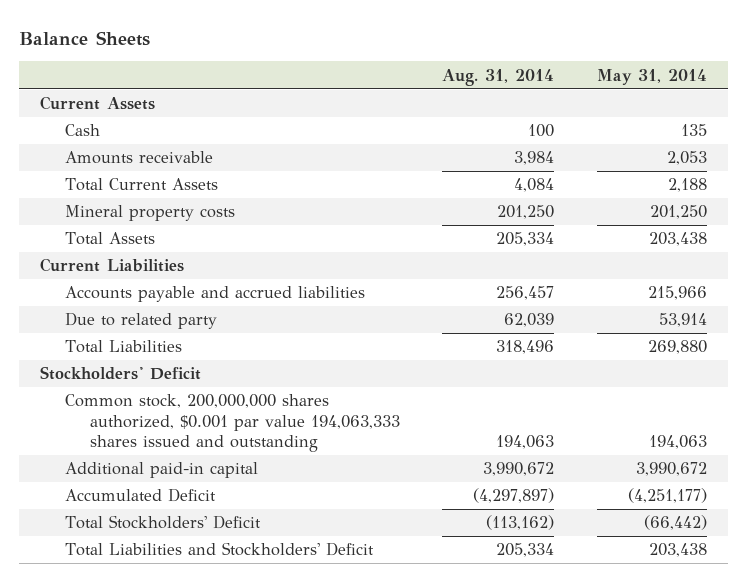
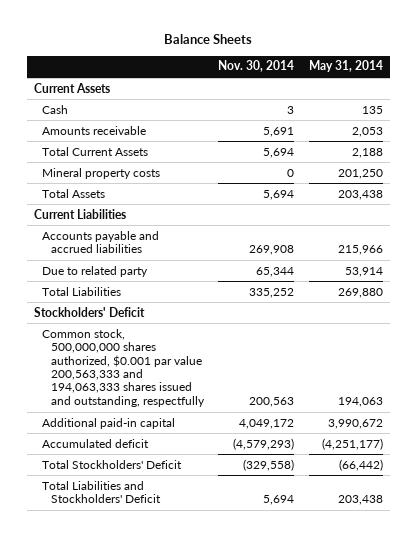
- | Aug. 31, 2014 | May 31, 2014
+ | Nov. 30, 2014 | May 31, 2014
- Common stock, 200,000,000 shares authorized, $0.001 par value 194,063,333 shares issued and outstanding | 194,063 | 194,063
+ Common stock, 500,000,000 shares authorized, $0.001 par value 200,563,333 and 194,063,333 shares issued and outstanding, respectfully | 200,563 | 194,063
- Accumulated Deficit | (4,297,897) | (4,251,177)
+ Accumulated deficit | (4,579,293) | (4,251,177)

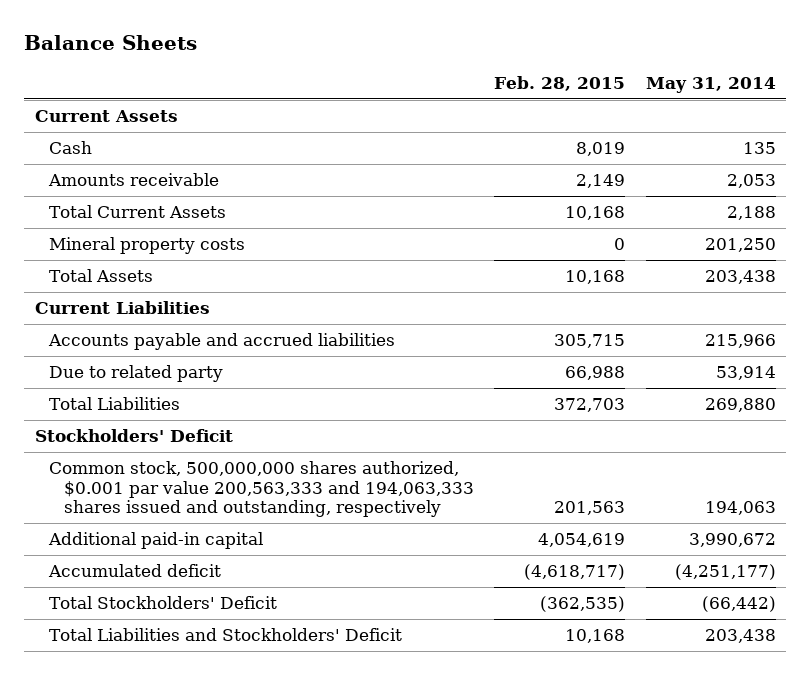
- | Nov. 30, 2014 | May 31, 2014
+ | Feb. 28, 2015 | May 31, 2014
- Common stock, 500,000,000 shares authorized, $0.001 par value 200,563,333 and 194,063,333 shares issued and outstanding, respectfully | 200,563 | 194,063
+ Common stock, 500,000,000 shares authorized, $0.001 par value 200,563,333 and 194,063,333 shares issued and outstanding, respectively | 201,563 | 194,063

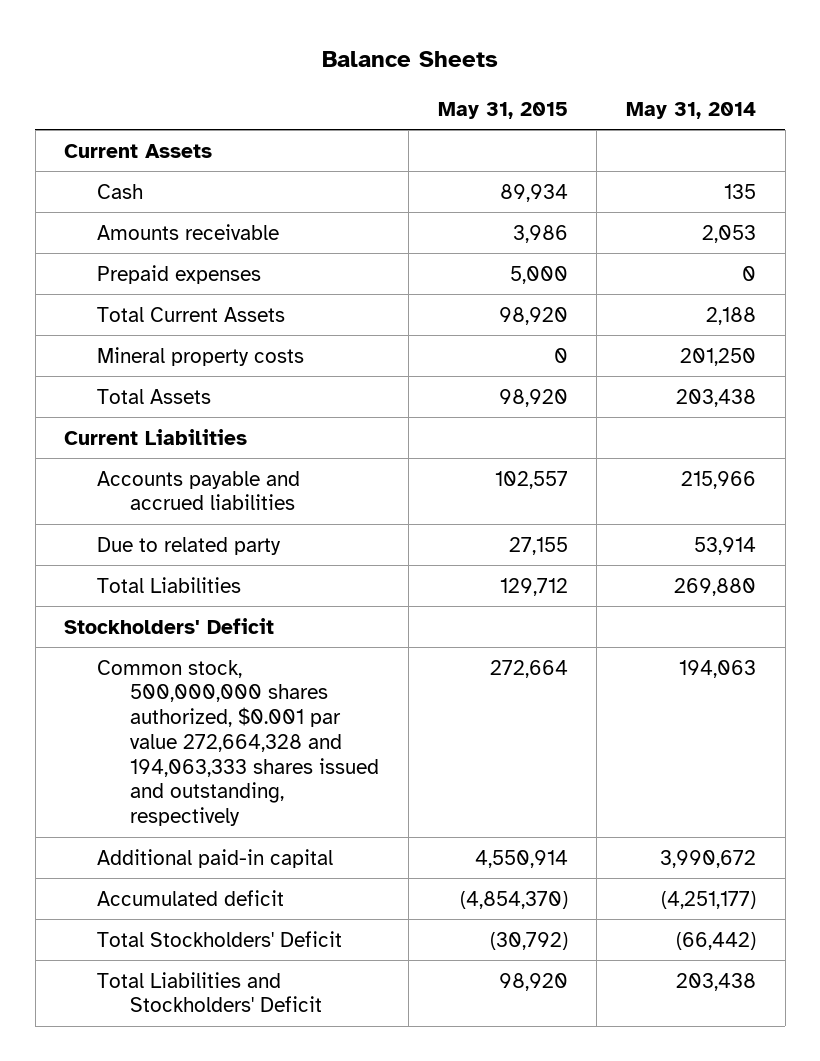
- | Feb. 28, 2015 | May 31, 2014
+ | May 31, 2015 | May 31, 2014
+ Prepaid expenses | 5,000 | 0
- Common stock, 500,000,000 shares authorized, $0.001 par value 200,563,333 and 194,063,333 shares issued and outstanding, respectively | 201,563 | 194,063
+ Common stock, 500,000,000 shares authorized, $0.001 par value 272,664,328 and 194,063,333 shares issued and outstanding, respectively | 272,664 | 194,063

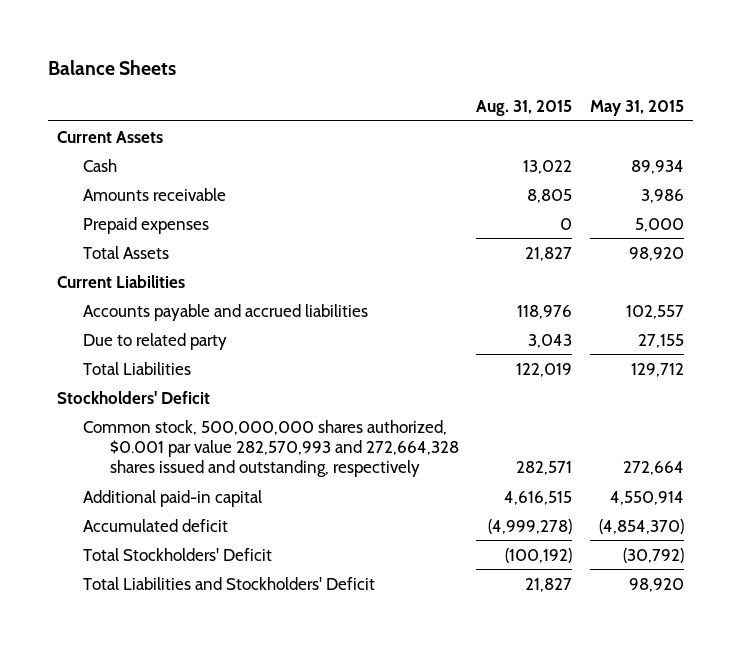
- | May 31, 2015 | May 31, 2014
+ | Aug. 31, 2015 | May 31, 2015
- Total Current Assets | 98,920 | 2,188
- Mineral property costs | 0 | 201,250
- Common stock, 500,000,000 shares authorized, $0.001 par value 272,664,328 and 194,063,333 shares issued and outstanding, respectively | 272,664 | 194,063
+ Common stock, 500,000,000 shares authorized, $0.001 par value 282,570,993 and 272,664,328 shares issued and outstanding, respectively | 282,571 | 272,664

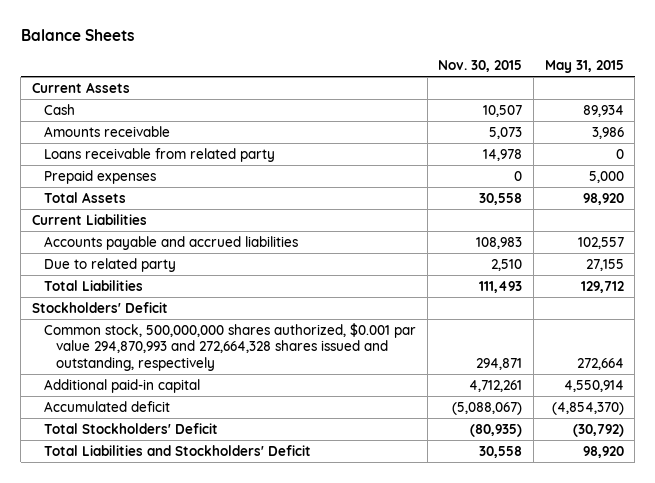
- | Aug. 31, 2015 | May 31, 2015
+ | Nov. 30, 2015 | May 31, 2015
+ Loans receivable from related party | 14,978 | 0
- Common stock, 500,000,000 shares authorized, $0.001 par value 282,570,993 and 272,664,328 shares issued and outstanding, respectively | 282,571 | 272,664
+ Common stock, 500,000,000 shares authorized, $0.001 par value 294,870,993 and 272,664,328 shares issued and outstanding, respectively | 294,871 | 272,664

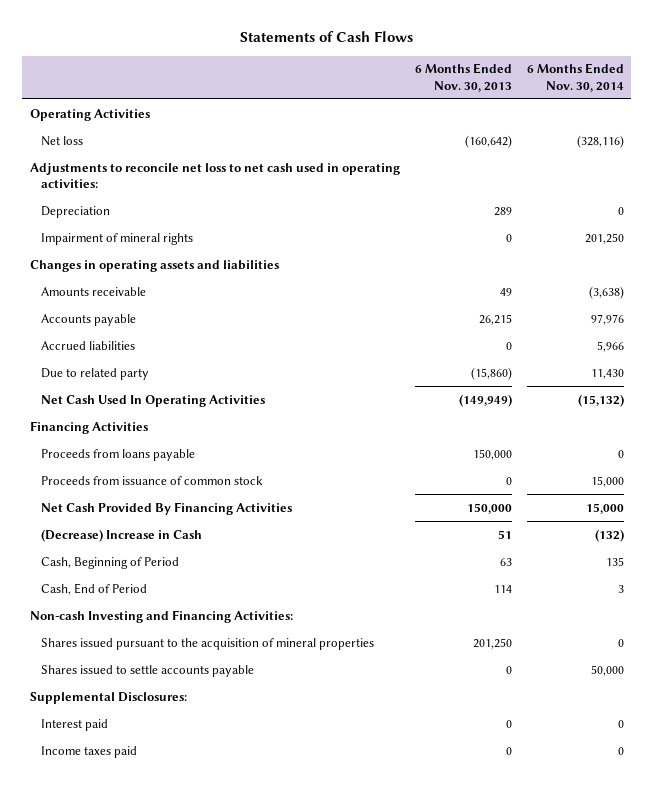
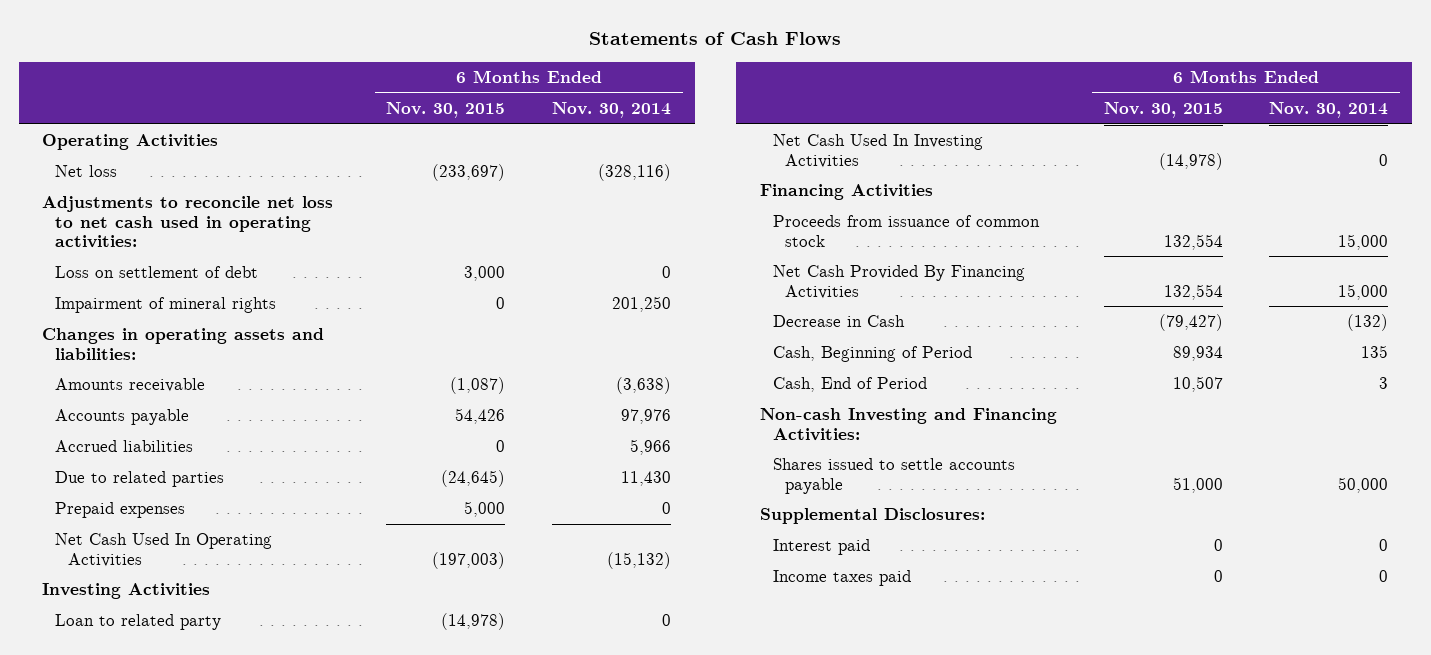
- | 6 Months Ended Nov. 30, 2013 | 6 Months Ended Nov. 30, 2014
+ | 6 Months Ended Nov. 30, 2015 | 6 Months Ended Nov. 30, 2014
- Depreciation | 289 | 0
+ Loss on settlement of debt | 3,000 | 0
- Changes in operating assets and liabilities
+ Changes in operating assets and liabilities:
- Due to related party | (15,860) | 11,430
+ Due to related parties | (24,645) | 11,430
+ Prepaid expenses | 5,000 | 0
+ Investing Activities
+ Loan to related party | (14,978) | 0
+ Net Cash Used In Investing Activities | (14,978) | 0
- Proceeds from loans payable | 150,000 | 0
- (Decrease) Increase in Cash | 51 | (132)
+ Decrease in Cash | (79,427) | (132)
- Shares issued pursuant to the acquisition of mineral properties | 201,250 | 0

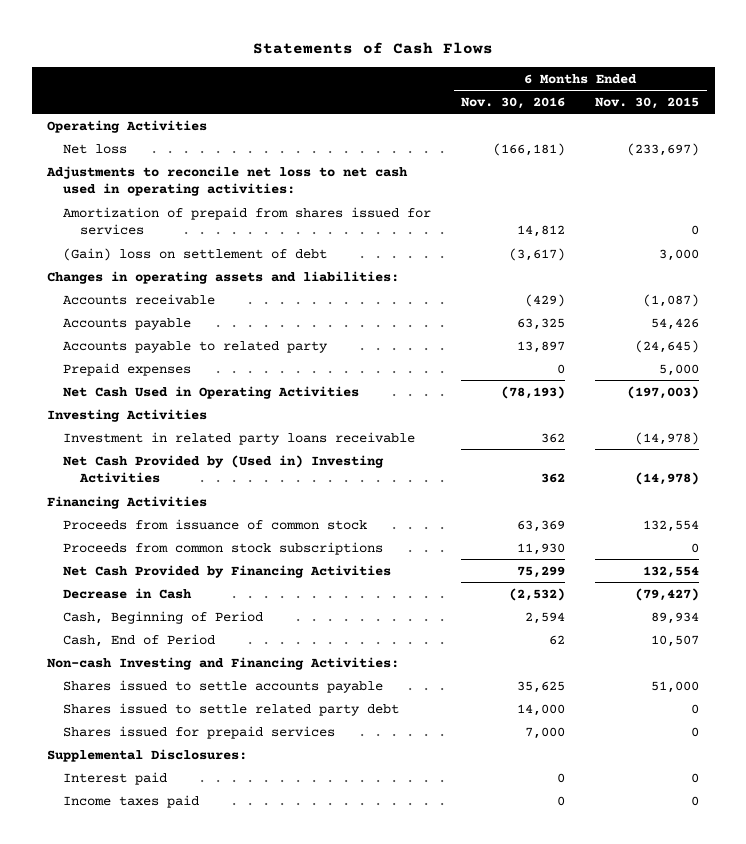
- | 6 Months Ended Nov. 30, 2015 | 6 Months Ended Nov. 30, 2014
+ | 6 Months Ended Nov. 30, 2016 | 6 Months Ended Nov. 30, 2015
- Loss on settlement of debt | 3,000 | 0
- Impairment of mineral rights | 0 | 201,250
+ Amortization of prepaid from shares issued for services | 14,812 | 0
+ (Gain) loss on settlement of debt | (3,617) | 3,000
- Amounts receivable | (1,087) | (3,638)
+ Accounts receivable | (429) | (1,087)
- Accrued liabilities | 0 | 5,966
- Due to related parties | (24,645) | 11,430
+ Accounts payable to related party | 13,897 | (24,645)
- Net Cash Used In Operating Activities | (197,003) | (15,132)
+ Net Cash Used in Operating Activities | (78,193) | (197,003)
- Loan to related party | (14,978) | 0
- Net Cash Used In Investing Activities | (14,978) | 0
+ Investment in related party loans receivable | 362 | (14,978)
+ Net Cash Provided by (Used in) Investing Activities | 362 | (14,978)
- Net Cash Provided By Financing Activities | 132,554 | 15,000
+ Proceeds from common stock subscriptions | 11,930 | 0
+ Net Cash Provided by Financing Activities | 75,299 | 132,554
+ Shares issued to settle related party debt | 14,000 | 0
+ Shares issued for prepaid services | 7,000 | 0

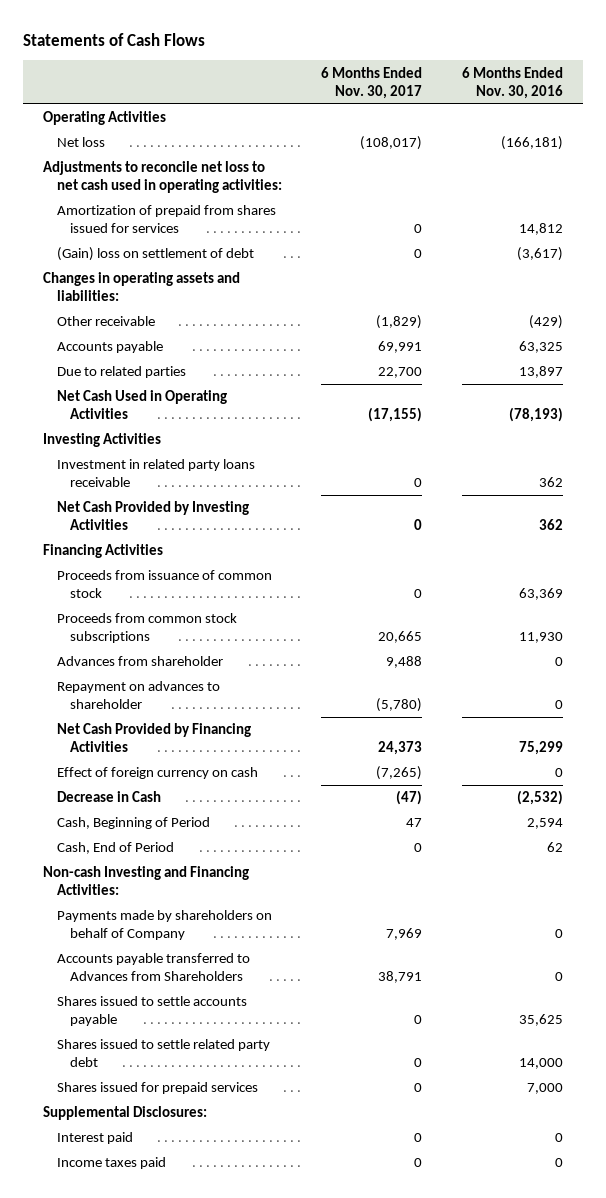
- | 6 Months Ended Nov. 30, 2016 | 6 Months Ended Nov. 30, 2015
+ | 6 Months Ended Nov. 30, 2017 | 6 Months Ended Nov. 30, 2016
- Accounts receivable | (429) | (1,087)
+ Other receivable | (1,829) | (429)
- Accounts payable to related party | 13,897 | (24,645)
- Prepaid expenses | 0 | 5,000
+ Due to related parties | 22,700 | 13,897
- Net Cash Provided by (Used in) Investing Activities | 362 | (14,978)
+ Net Cash Provided by Investing Activities | 0 | 362
+ Advances from shareholder | 9,488 | 0
+ Repayment on advances to shareholder | (5,780) | 0
+ Effect of foreign currency on cash | (7,265) | 0
+ Payments made by shareholders on behalf of Company | 7,969 | 0
+ Accounts payable transferred to Advances from Shareholders | 38,791 | 0

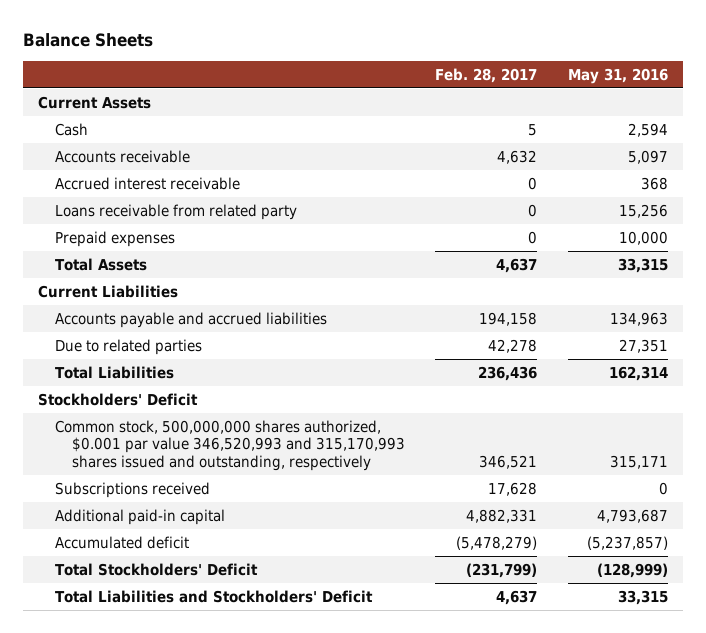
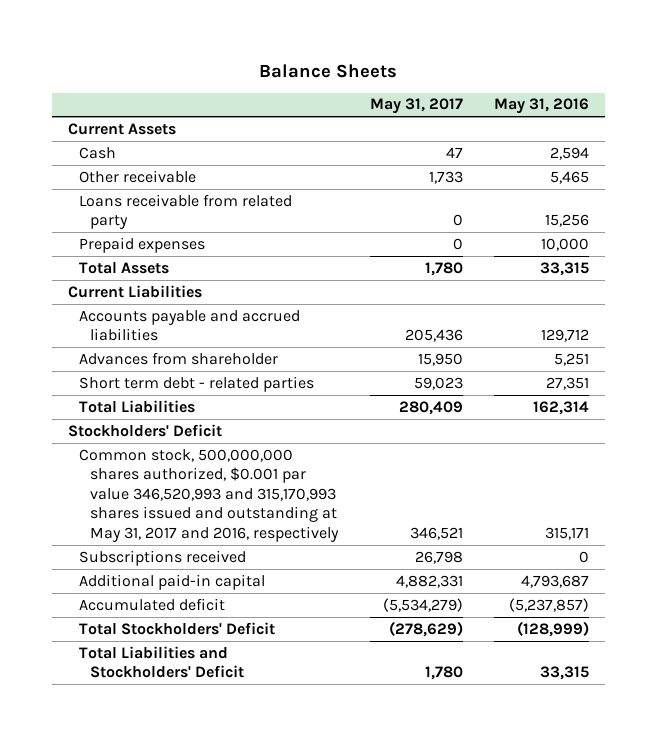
- | Feb. 28, 2017 | May 31, 2016
+ | May 31, 2017 | May 31, 2016
- Accounts receivable | 4,632 | 5,097
- Accrued interest receivable | 0 | 368
+ Other receivable | 1,733 | 5,465
- Accounts payable and accrued liabilities | 194,158 | 134,963
- Due to related parties | 42,278 | 27,351
+ Accounts payable and accrued liabilities | 205,436 | 129,712
+ Advances from shareholder | 15,950 | 5,251
+ Short term debt - related parties | 59,023 | 27,351
- Common stock, 500,000,000 shares authorized, $0.001 par value 346,520,993 and 315,170,993 shares issued and outstanding, respectively | 346,521 | 315,171
+ Common stock, 500,000,000 shares authorized, $0.001 par value 346,520,993 and 315,170,993 shares issued and outstanding at May 31, 2017 and 2016, respectively | 346,521 | 315,171

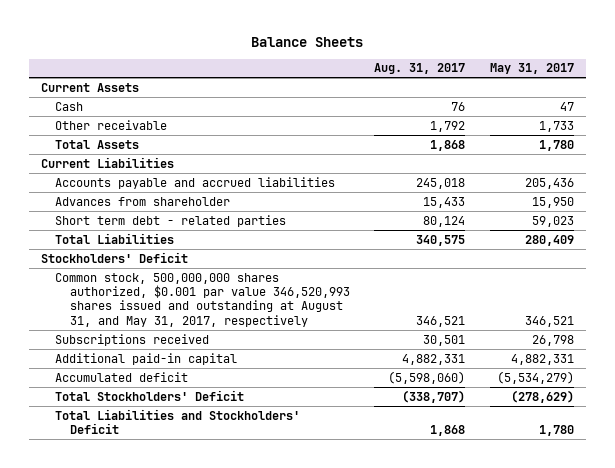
- | May 31, 2017 | May 31, 2016
+ | Aug. 31, 2017 | May 31, 2017
- Loans receivable from related party | 0 | 15,256
- Prepaid expenses | 0 | 10,000
- Common stock, 500,000,000 shares authorized, $0.001 par value 346,520,993 and 315,170,993 shares issued and outstanding at May 31, 2017 and 2016, respectively | 346,521 | 315,171
+ Common stock, 500,000,000 shares authorized, $0.001 par value 346,520,993 shares issued and outstanding at August 31, and May 31, 2017, respectively | 346,521 | 346,521

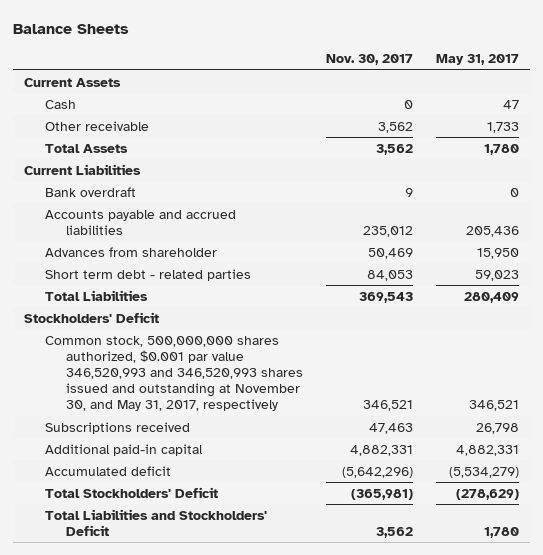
- | Aug. 31, 2017 | May 31, 2017
+ | Nov. 30, 2017 | May 31, 2017
+ Bank overdraft | 9 | 0
- Common stock, 500,000,000 shares authorized, $0.001 par value 346,520,993 shares issued and outstanding at August 31, and May 31, 2017, respectively | 346,521 | 346,521
+ Common stock, 500,000,000 shares authorized, $0.001 par value 346,520,993 and 346,520,993 shares issued and outstanding at November 30, and May 31, 2017, respectively | 346,521 | 346,521

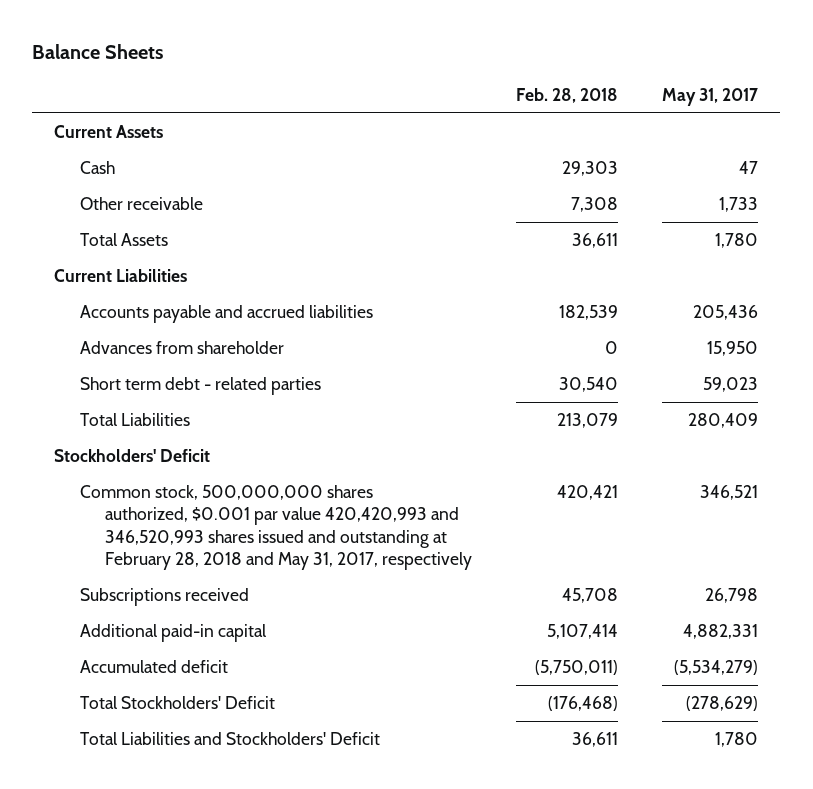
- | Nov. 30, 2017 | May 31, 2017
+ | Feb. 28, 2018 | May 31, 2017
- Bank overdraft | 9 | 0
- Common stock, 500,000,000 shares authorized, $0.001 par value 346,520,993 and 346,520,993 shares issued and outstanding at November 30, and May 31, 2017, respectively | 346,521 | 346,521
+ Common stock, 500,000,000 shares authorized, $0.001 par value 420,420,993 and 346,520,993 shares issued and outstanding at February 28, 2018 and May 31, 2017, respectively | 420,421 | 346,521

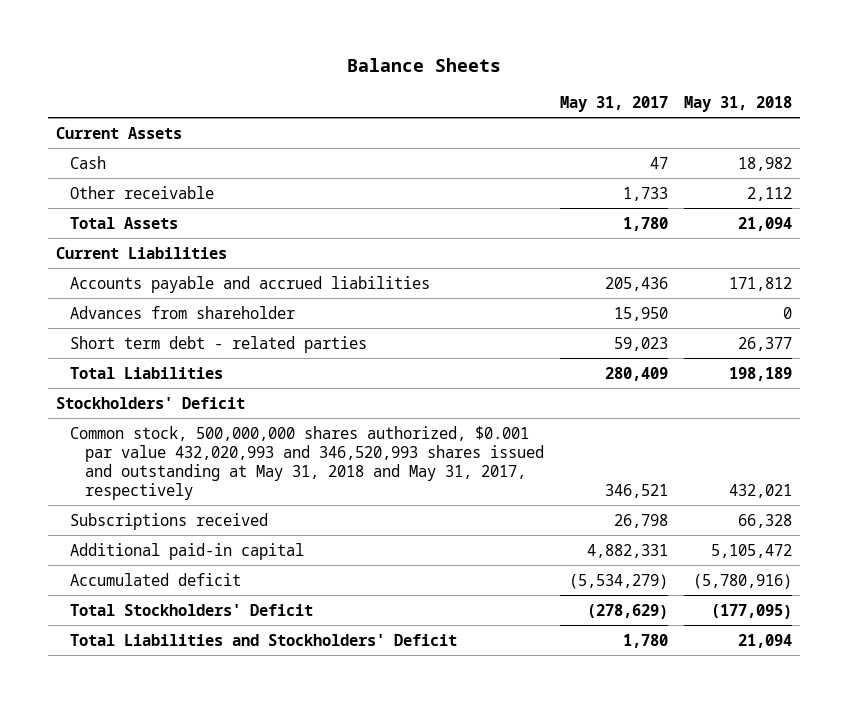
- | Feb. 28, 2018 | May 31, 2017
+ | May 31, 2017 | May 31, 2018
- Common stock, 500,000,000 shares authorized, $0.001 par value 420,420,993 and 346,520,993 shares issued and outstanding at February 28, 2018 and May 31, 2017, respectively | 420,421 | 346,521
+ Common stock, 500,000,000 shares authorized, $0.001 par value 432,020,993 and 346,520,993 shares issued and outstanding at May 31, 2018 and May 31, 2017, respectively | 346,521 | 432,021

